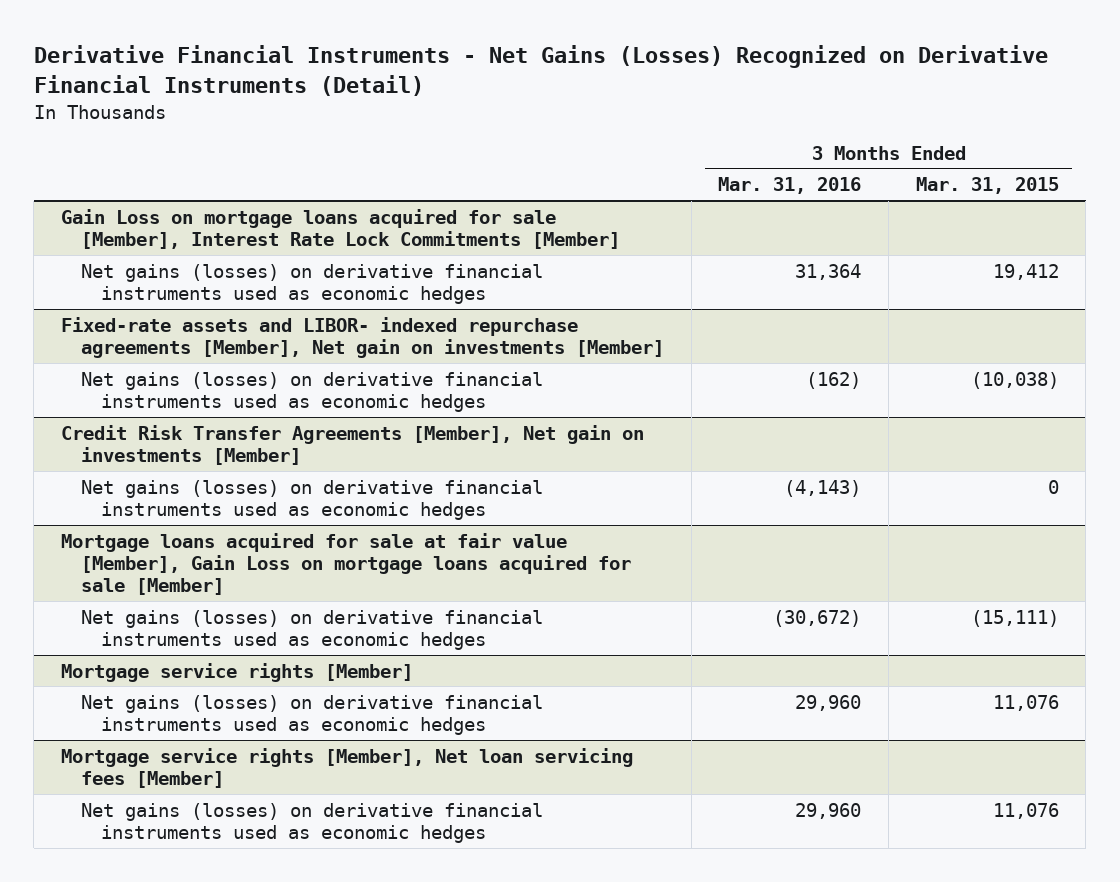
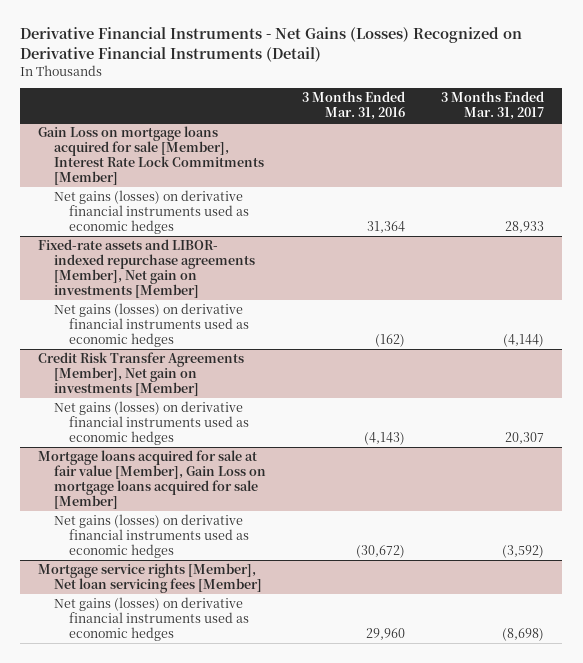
- | 3 Months Ended Mar. 31, 2016 | 3 Months Ended Mar. 31, 2015
+ | 3 Months Ended Mar. 31, 2016 | 3 Months Ended Mar. 31, 2017
- Mortgage service rights [Member]
- Net gains (losses) on derivative financial instruments used as economic hedges | 29,960 | 11,076

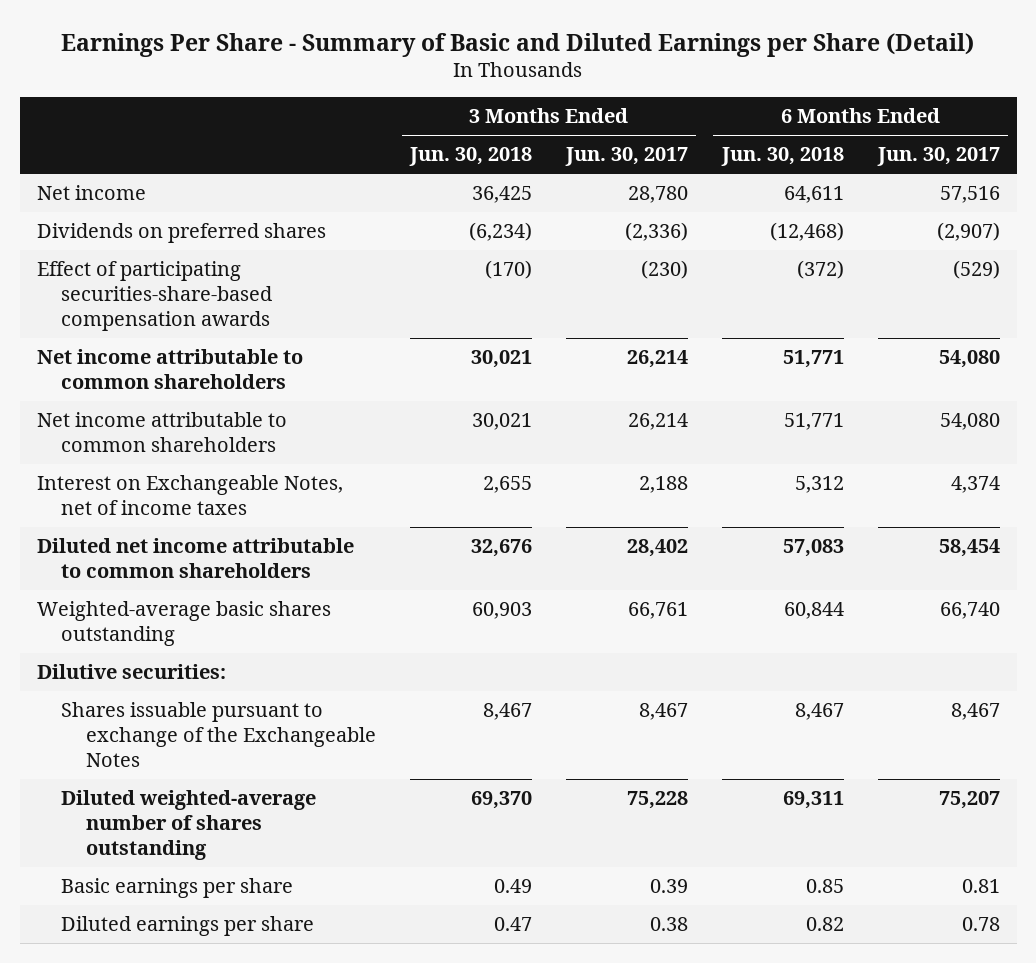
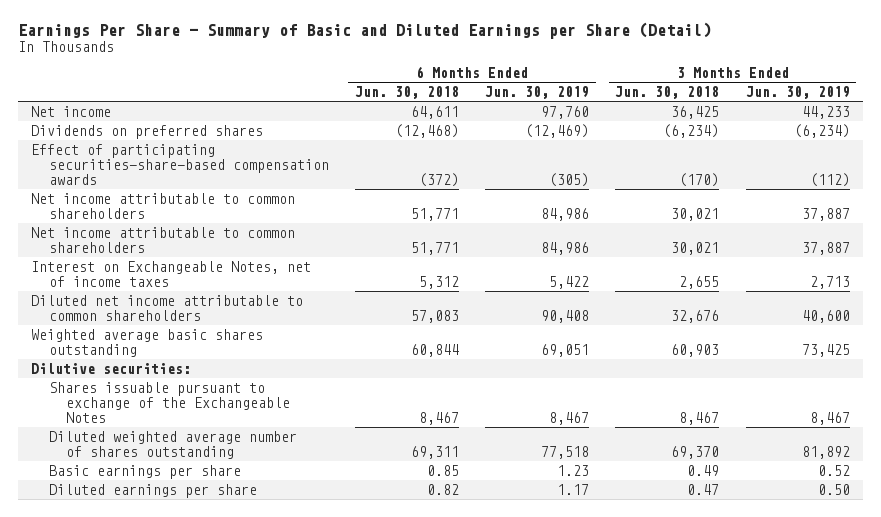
- | 3 Months Ended Jun. 30, 2018 | 3 Months Ended Jun. 30, 2017 | 6 Months Ended Jun. 30, 2018 | 6 Months Ended Jun. 30, 2017
+ | 6 Months Ended Jun. 30, 2018 | 6 Months Ended Jun. 30, 2019 | 3 Months Ended Jun. 30, 2018 | 3 Months Ended Jun. 30, 2019
- Weighted-average basic shares outstanding | 60,903 | 66,761 | 60,844 | 66,740
+ Weighted average basic shares outstanding | 60,844 | 69,051 | 60,903 | 73,425
- Diluted weighted-average number of shares outstanding | 69,370 | 75,228 | 69,311 | 75,207
+ Diluted weighted average number of shares outstanding | 69,311 | 77,518 | 69,370 | 81,892

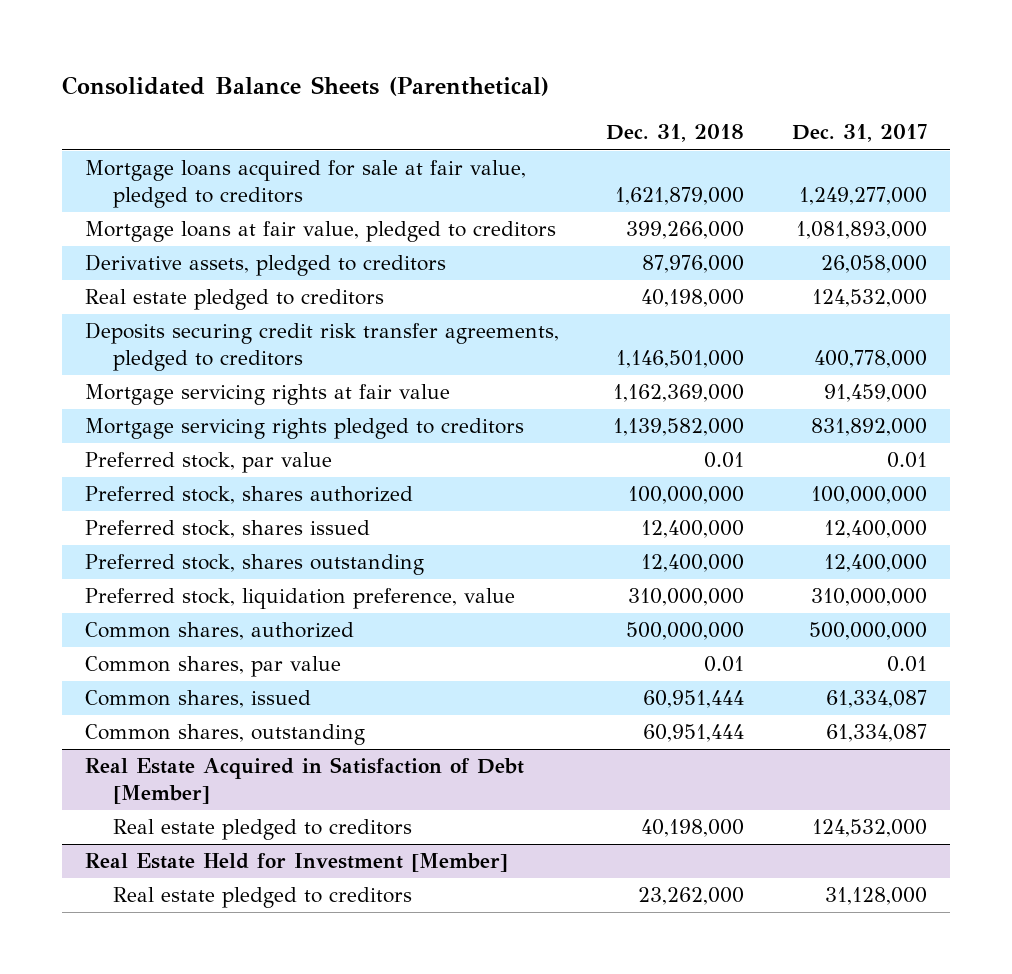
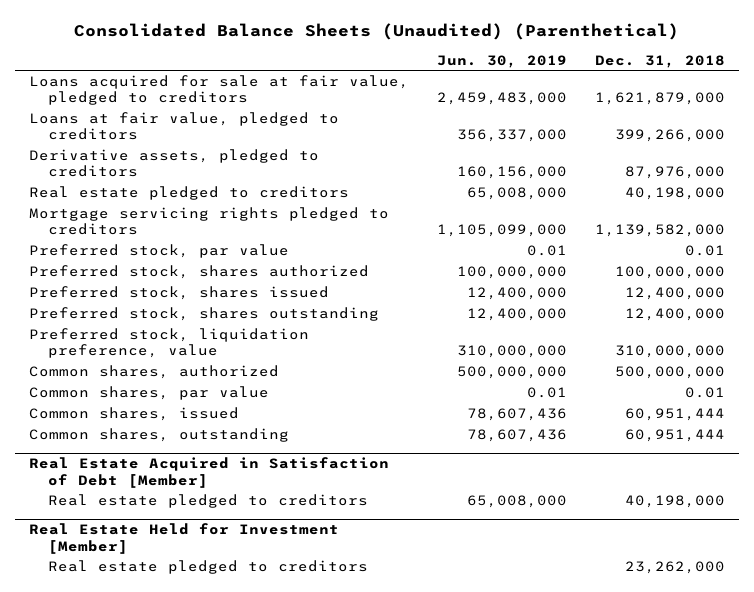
- Consolidated Balance Sheets (Parenthetical)
+ Consolidated Balance Sheets (Unaudited) (Parenthetical)
- | Dec. 31, 2018 | Dec. 31, 2017
+ | Jun. 30, 2019 | Dec. 31, 2018
- Mortgage loans acquired for sale at fair value, pledged to creditors | 1,621,879,000 | 1,249,277,000
- Mortgage loans at fair value, pledged to creditors | 399,266,000 | 1,081,893,000
+ Loans acquired for sale at fair value, pledged to creditors | 2,459,483,000 | 1,621,879,000
+ Loans at fair value, pledged to creditors | 356,337,000 | 399,266,000
- Deposits securing credit risk transfer agreements, pledged to creditors | 1,146,501,000 | 400,778,000
- Mortgage servicing rights at fair value | 1,162,369,000 | 91,459,000

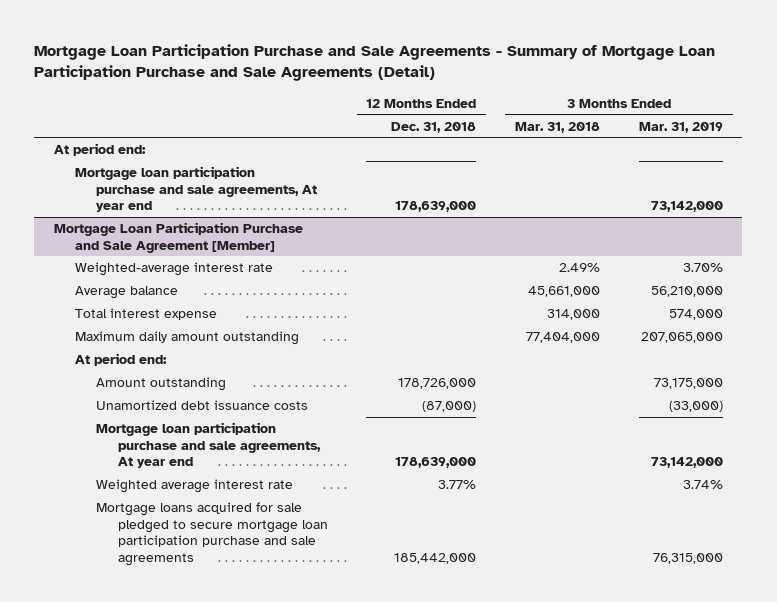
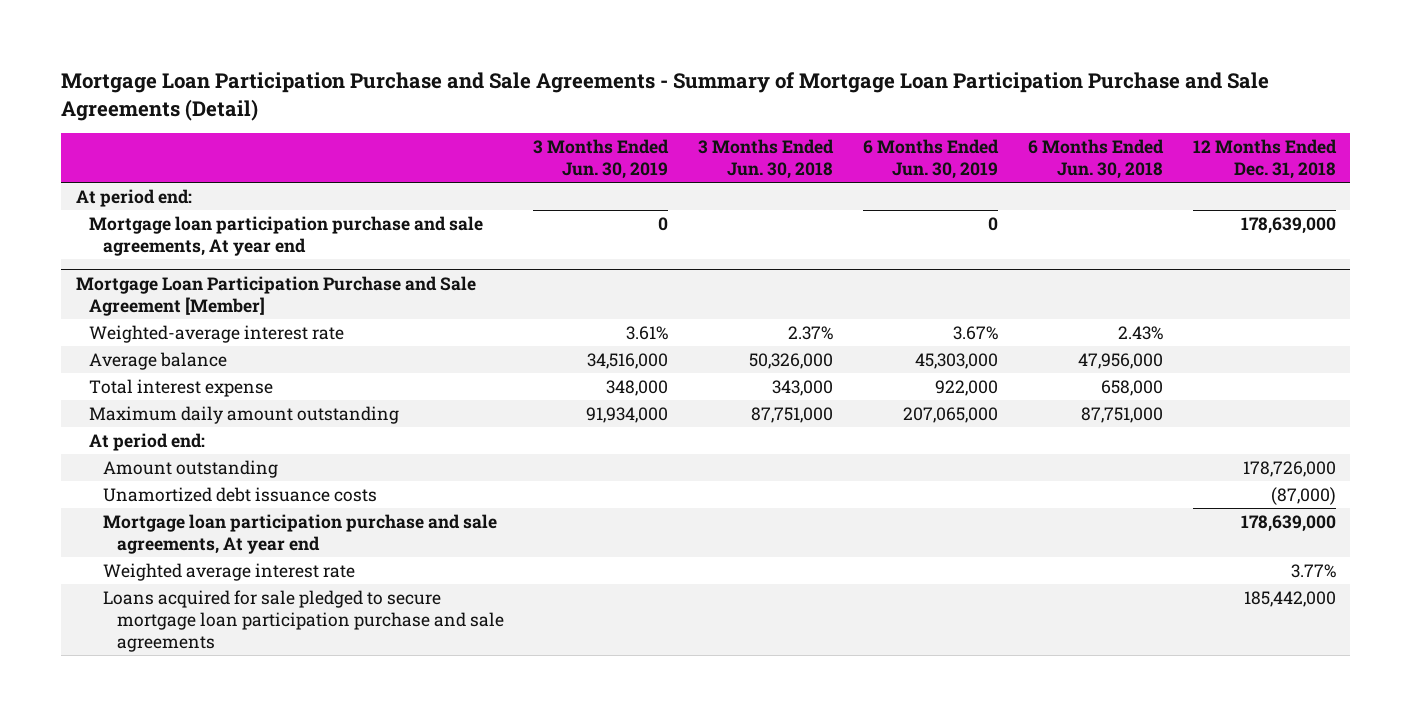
- | 12 Months Ended Dec. 31, 2018 | 3 Months Ended Mar. 31, 2018 | 3 Months Ended Mar. 31, 2019
+ | 3 Months Ended Jun. 30, 2019 | 3 Months Ended Jun. 30, 2018 | 6 Months Ended Jun. 30, 2019 | 6 Months Ended Jun. 30, 2018 | 12 Months Ended Dec. 31, 2018
@ Mortgage Loan Participation Purchase and Sale Agreement [Member]
- Mortgage loans acquired for sale pledged to secure mortgage loan participation purchase and sale agreements | 185,442,000 | | 76,315,000
+ Loans acquired for sale pledged to secure mortgage loan participation purchase and sale agreements | | | | | 185,442,000

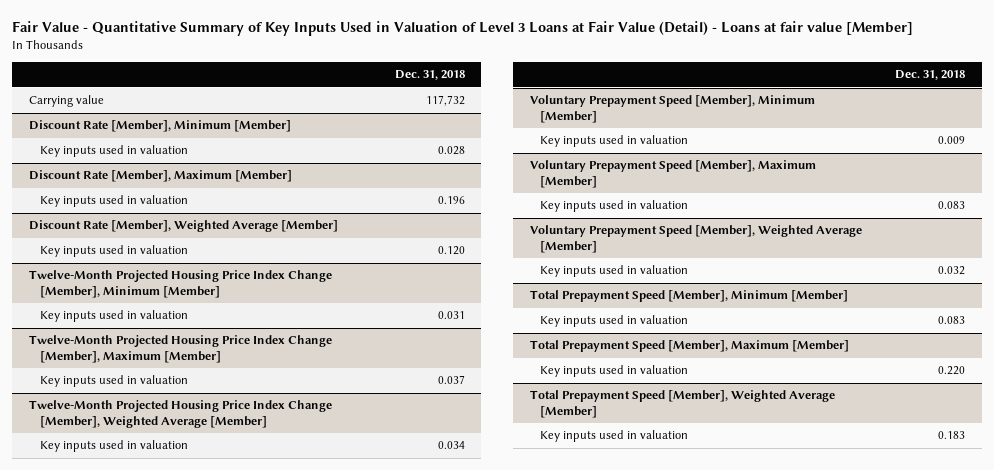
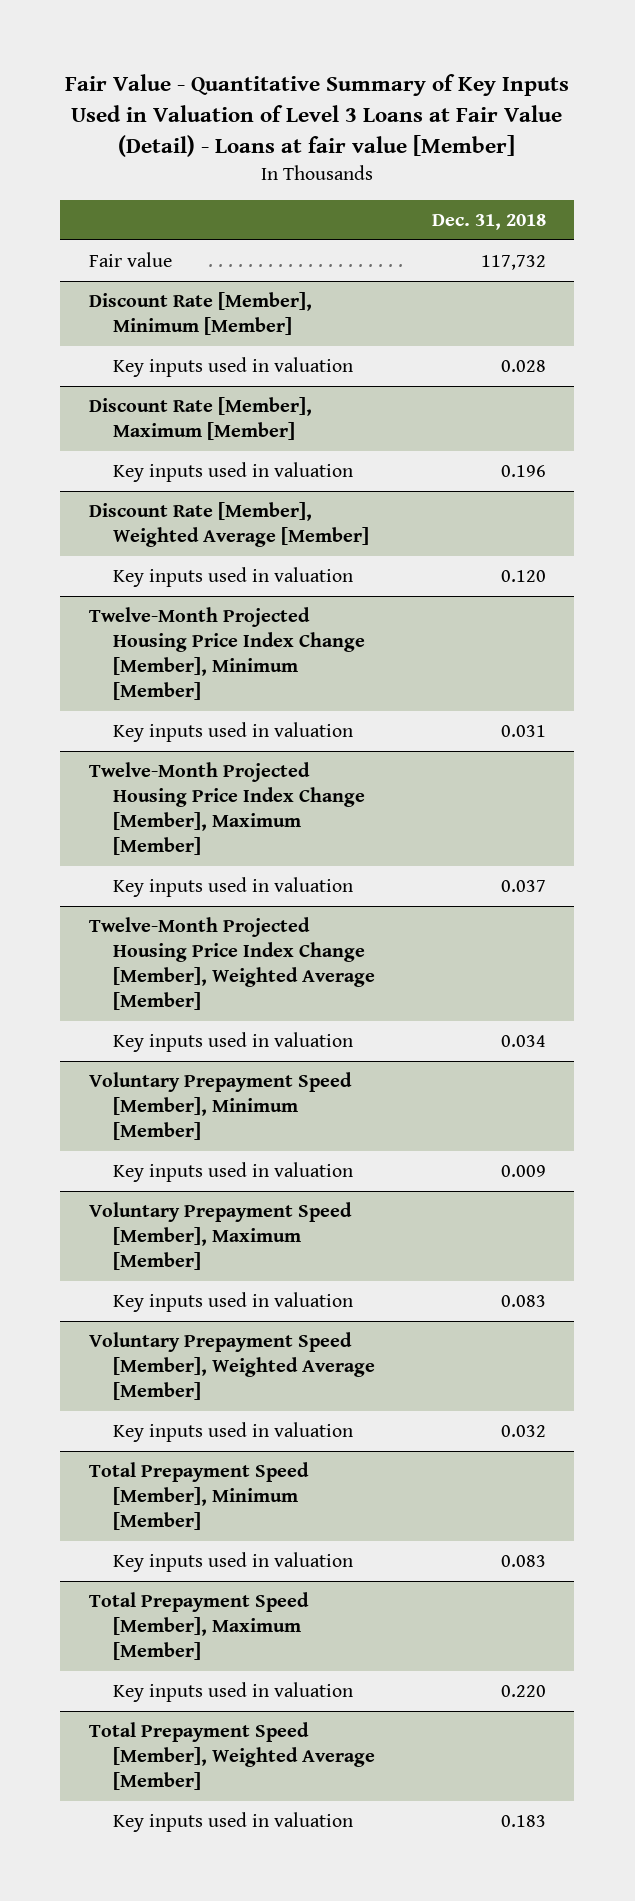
- Carrying value | 117,732
+ Fair value | 117,732

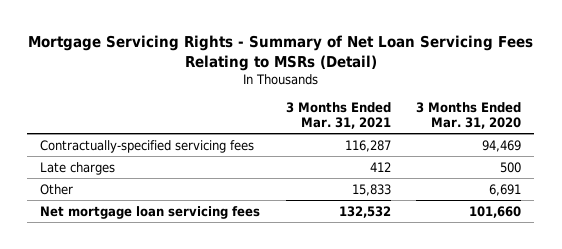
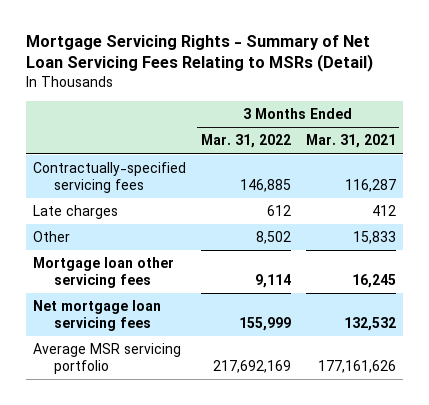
- | 3 Months Ended Mar. 31, 2021 | 3 Months Ended Mar. 31, 2020
+ | 3 Months Ended Mar. 31, 2022 | 3 Months Ended Mar. 31, 2021
+ Mortgage loan other servicing fees | 9,114 | 16,245
+ Average MSR servicing portfolio | 217,692,169 | 177,161,626

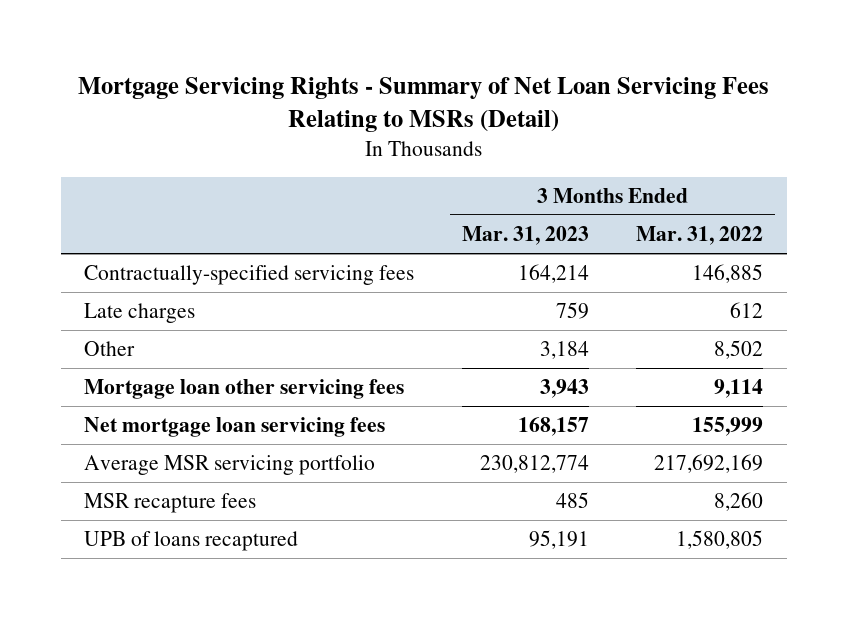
- | 3 Months Ended Mar. 31, 2022 | 3 Months Ended Mar. 31, 2021
+ | 3 Months Ended Mar. 31, 2023 | 3 Months Ended Mar. 31, 2022
+ MSR recapture fees | 485 | 8,260
+ UPB of loans recaptured | 95,191 | 1,580,805

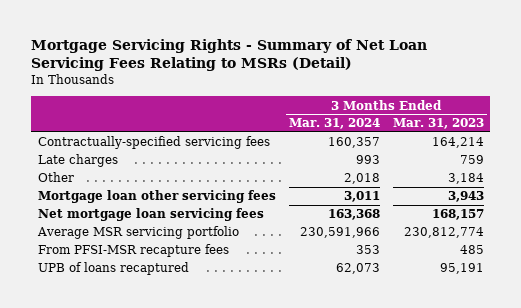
- | 3 Months Ended Mar. 31, 2023 | 3 Months Ended Mar. 31, 2022
+ | 3 Months Ended Mar. 31, 2024 | 3 Months Ended Mar. 31, 2023
- MSR recapture fees | 485 | 8,260
+ From PFSI-MSR recapture fees | 353 | 485

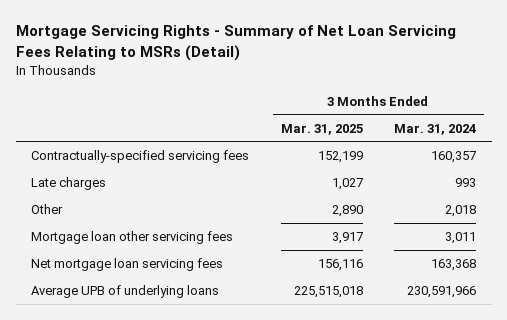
- | 3 Months Ended Mar. 31, 2024 | 3 Months Ended Mar. 31, 2023
+ | 3 Months Ended Mar. 31, 2025 | 3 Months Ended Mar. 31, 2024
- Average MSR servicing portfolio | 230,591,966 | 230,812,774
- From PFSI-MSR recapture fees | 353 | 485
- UPB of loans recaptured | 62,073 | 95,191
+ Average UPB of underlying loans | 225,515,018 | 230,591,966

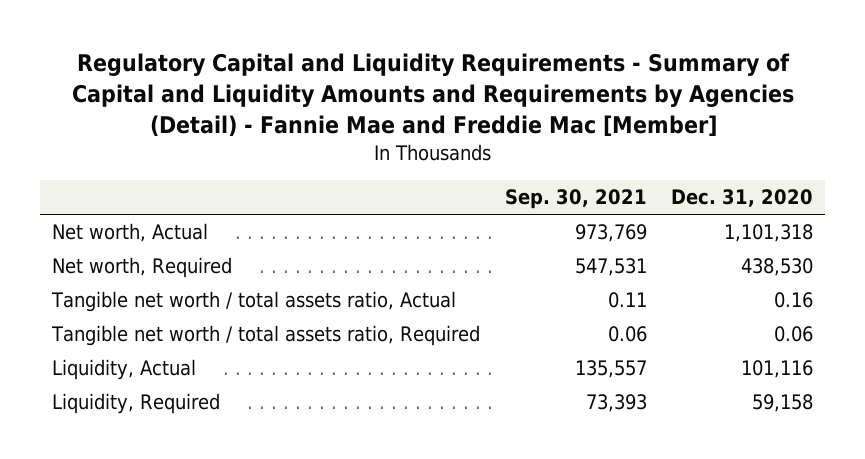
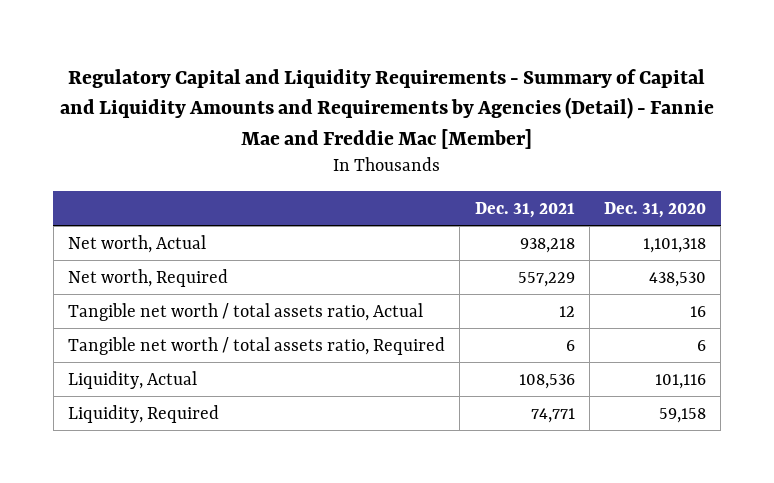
- | Sep. 30, 2021 | Dec. 31, 2020
+ | Dec. 31, 2021 | Dec. 31, 2020
- Tangible net worth / total assets ratio, Actual | 0.11 | 0.16
- Tangible net worth / total assets ratio, Required | 0.06 | 0.06
+ Tangible net worth / total assets ratio, Actual | 12 | 16
+ Tangible net worth / total assets ratio, Required | 6 | 6

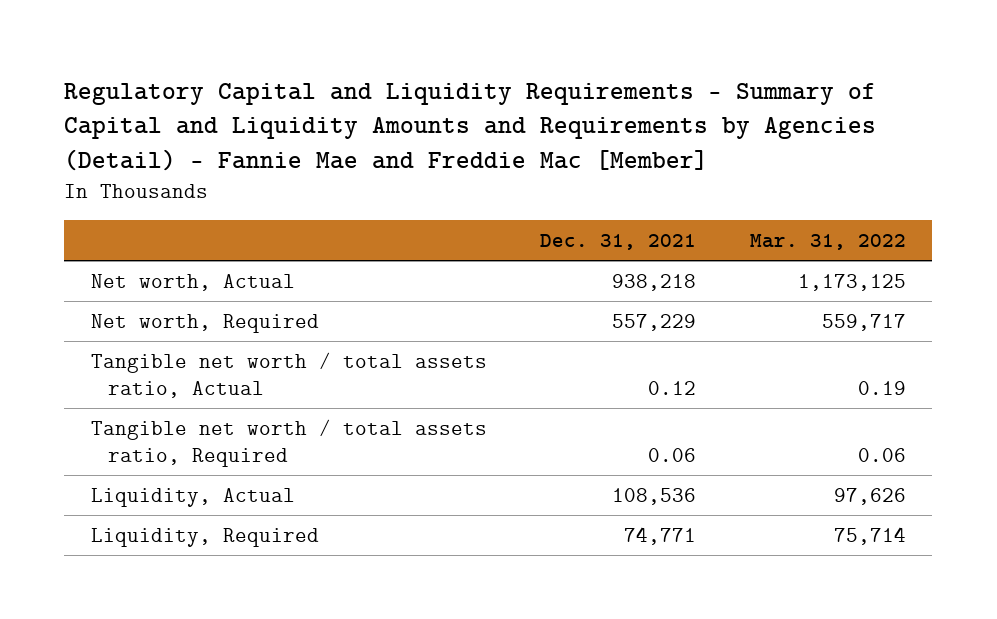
- | Dec. 31, 2021 | Dec. 31, 2020
+ | Dec. 31, 2021 | Mar. 31, 2022
- Tangible net worth / total assets ratio, Actual | 12 | 16
- Tangible net worth / total assets ratio, Required | 6 | 6
+ Tangible net worth / total assets ratio, Actual | 0.12 | 0.19
+ Tangible net worth / total assets ratio, Required | 0.06 | 0.06

